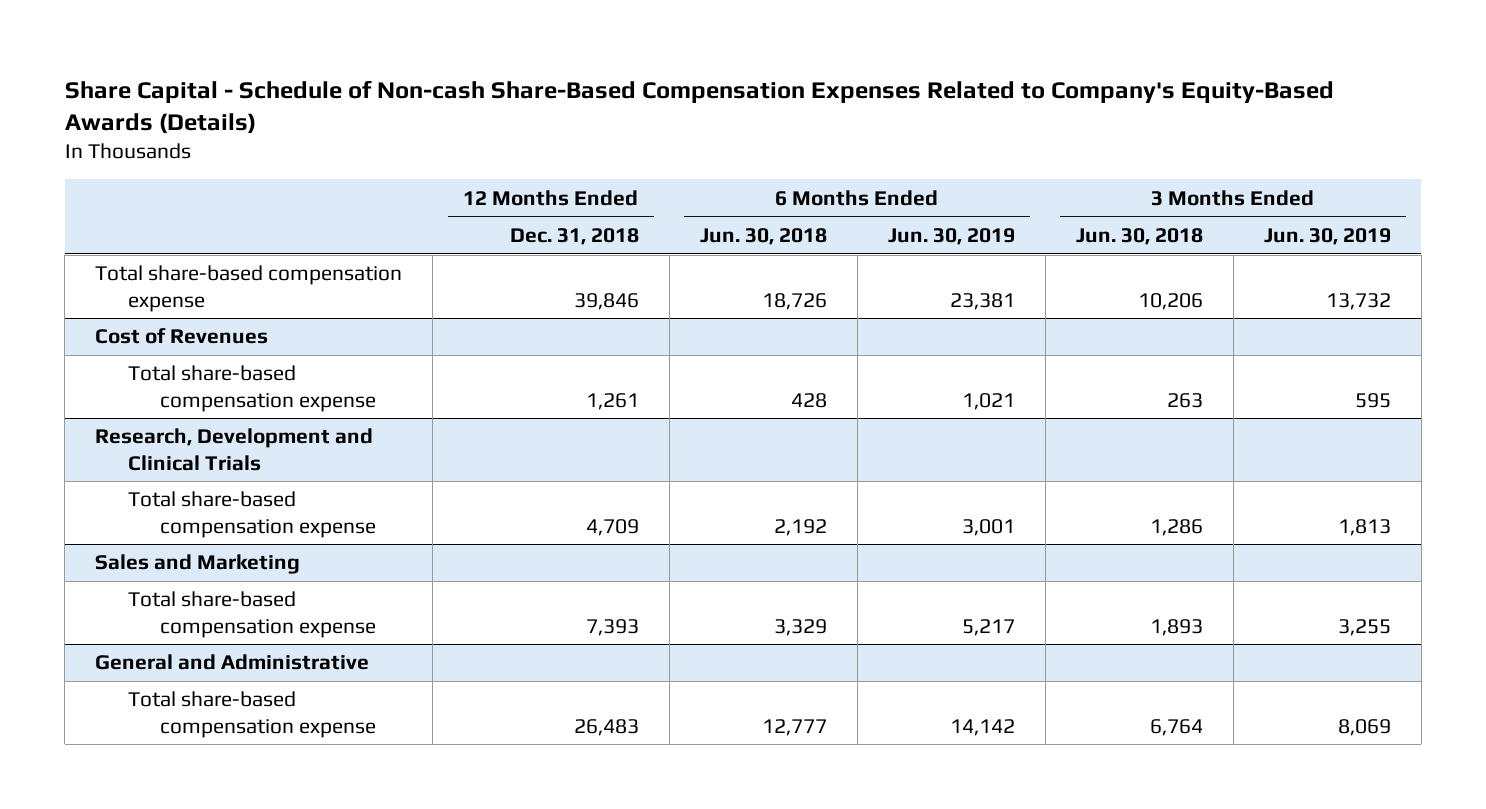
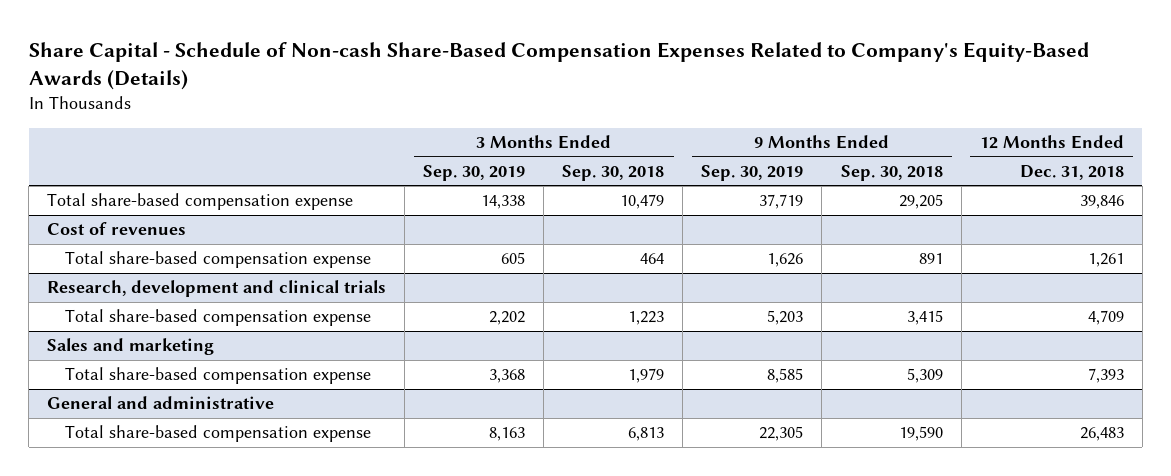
- | 12 Months Ended Dec. 31, 2018 | 6 Months Ended Jun. 30, 2018 | 6 Months Ended Jun. 30, 2019 | 3 Months Ended Jun. 30, 2018 | 3 Months Ended Jun. 30, 2019
+ | 3 Months Ended Sep. 30, 2019 | 3 Months Ended Sep. 30, 2018 | 9 Months Ended Sep. 30, 2019 | 9 Months Ended Sep. 30, 2018 | 12 Months Ended Dec. 31, 2018
- Cost of Revenues
+ Cost of revenues
- Research, Development and Clinical Trials
+ Research, development and clinical trials
- Sales and Marketing
+ Sales and marketing
- General and Administrative
+ General and administrative

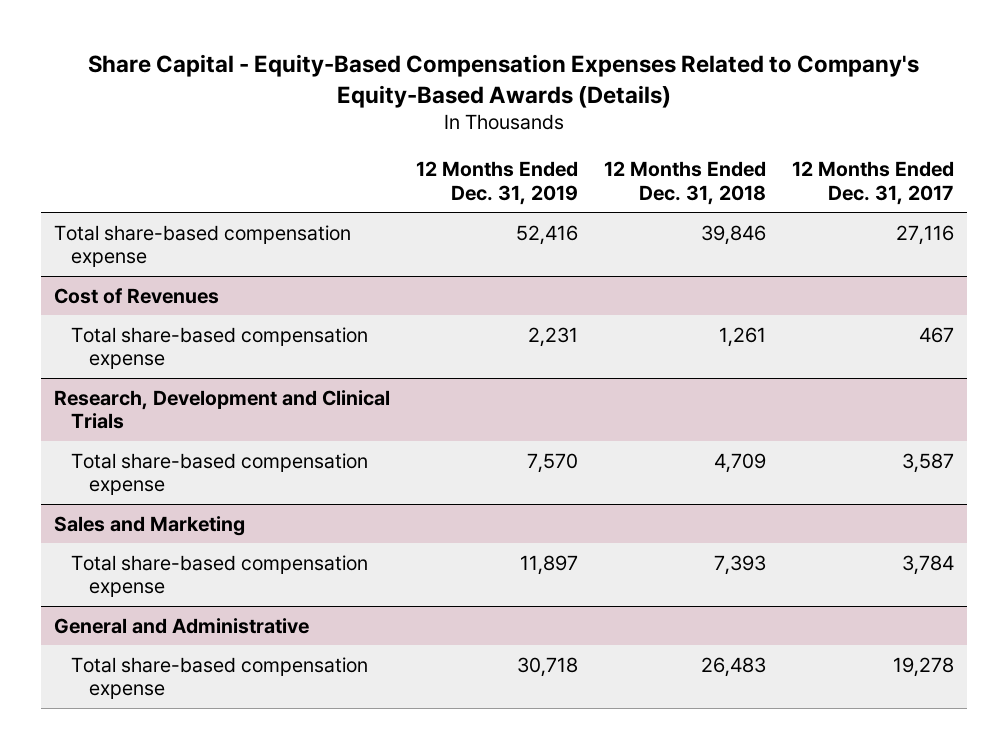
- Share Capital - Schedule of Non-cash Share-Based Compensation Expenses Related to Company's Equity-Based Awards (Details)
+ Share Capital - Equity-Based Compensation Expenses Related to Company's Equity-Based Awards (Details)
- | 3 Months Ended Sep. 30, 2019 | 3 Months Ended Sep. 30, 2018 | 9 Months Ended Sep. 30, 2019 | 9 Months Ended Sep. 30, 2018 | 12 Months Ended Dec. 31, 2018
+ | 12 Months Ended Dec. 31, 2019 | 12 Months Ended Dec. 31, 2018 | 12 Months Ended Dec. 31, 2017
- Cost of revenues
+ Cost of Revenues
- Research, development and clinical trials
+ Research, Development and Clinical Trials
- Sales and marketing
+ Sales and Marketing
- General and administrative
+ General and Administrative

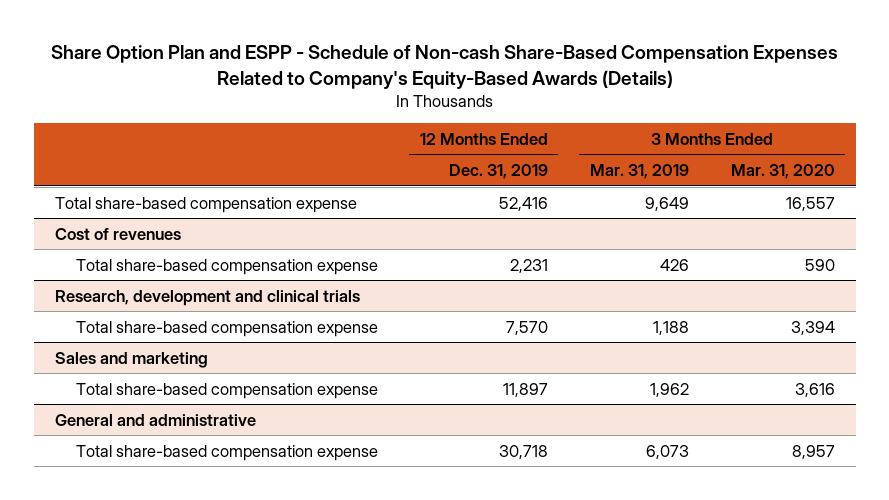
- Share Capital - Equity-Based Compensation Expenses Related to Company's Equity-Based Awards (Details)
+ Share Option Plan and ESPP - Schedule of Non-cash Share-Based Compensation Expenses Related to Company's Equity-Based Awards (Details)
- | 12 Months Ended Dec. 31, 2019 | 12 Months Ended Dec. 31, 2018 | 12 Months Ended Dec. 31, 2017
+ | 12 Months Ended Dec. 31, 2019 | 3 Months Ended Mar. 31, 2019 | 3 Months Ended Mar. 31, 2020
- Cost of Revenues
+ Cost of revenues
- Research, Development and Clinical Trials
+ Research, development and clinical trials
- Sales and Marketing
+ Sales and marketing
- General and Administrative
+ General and administrative

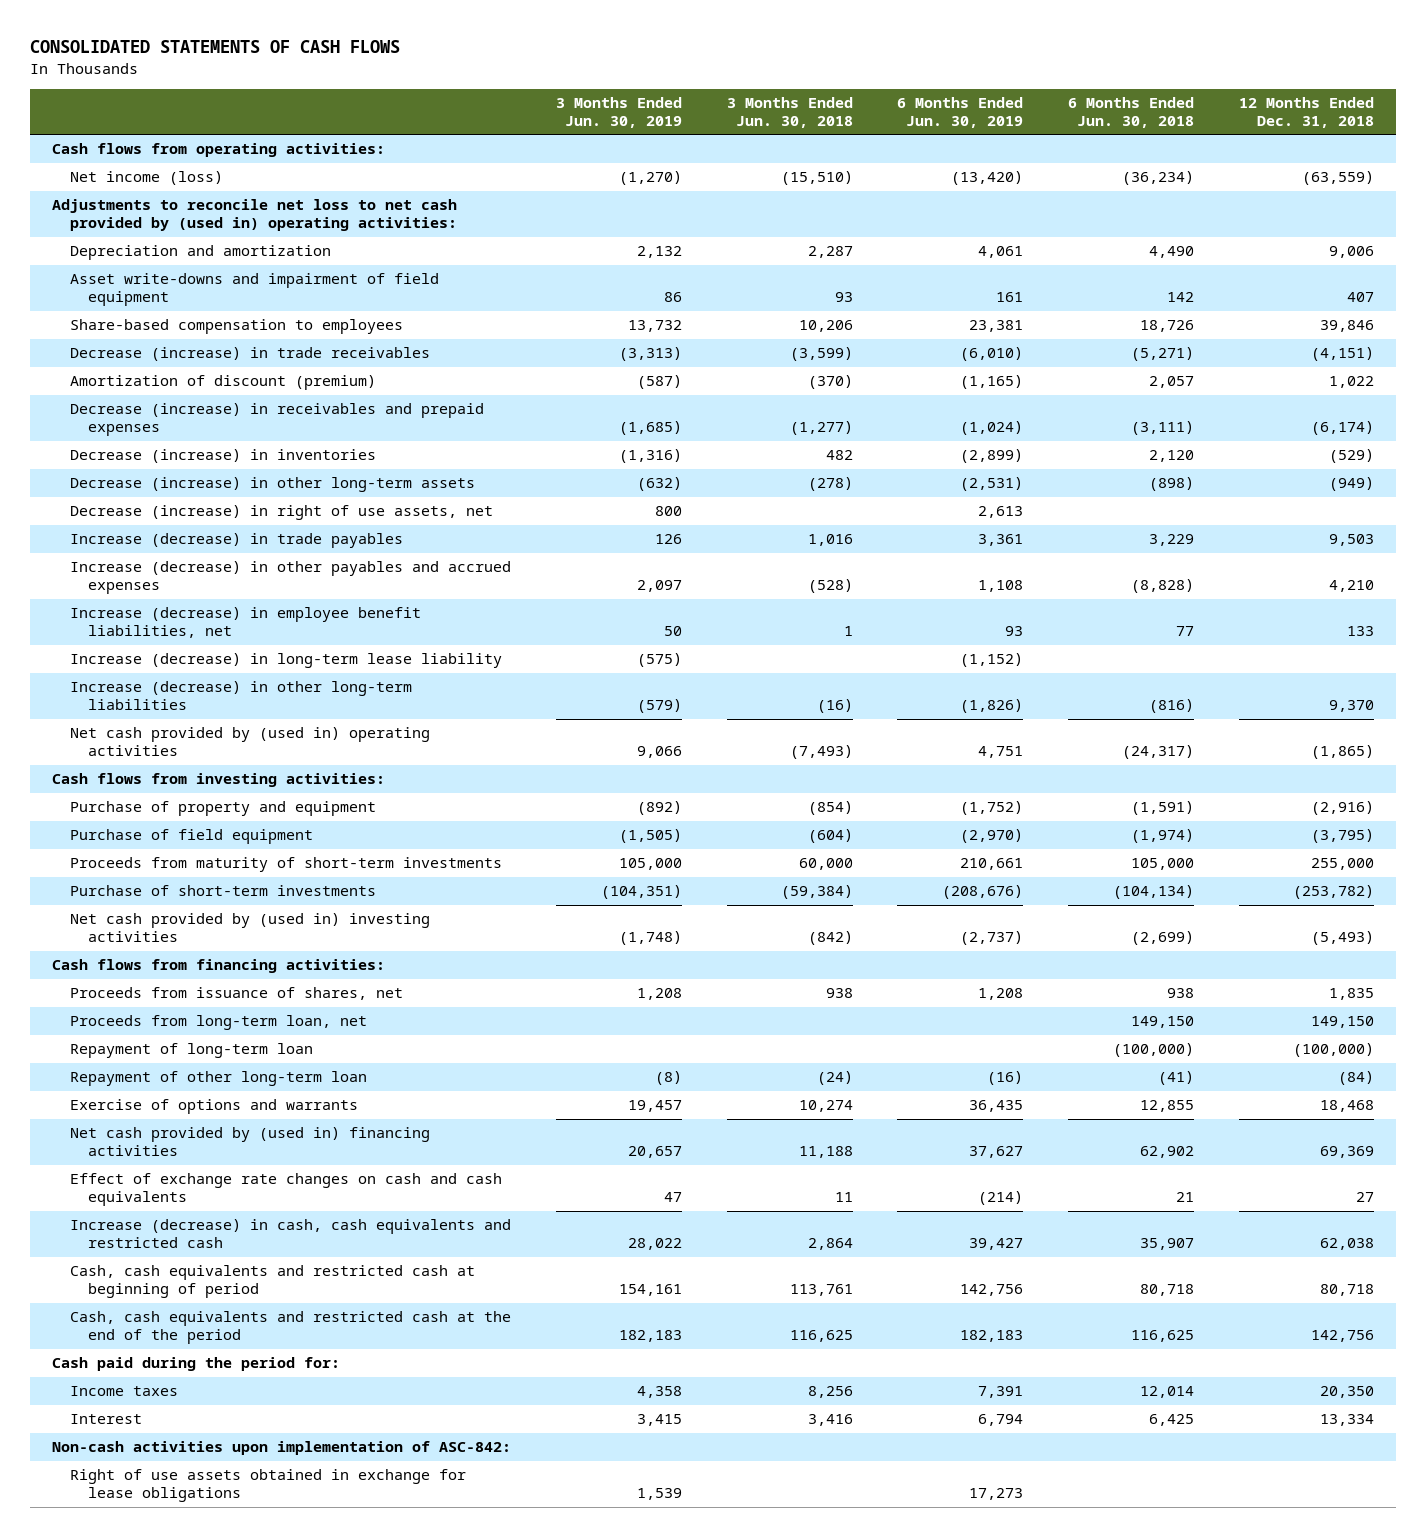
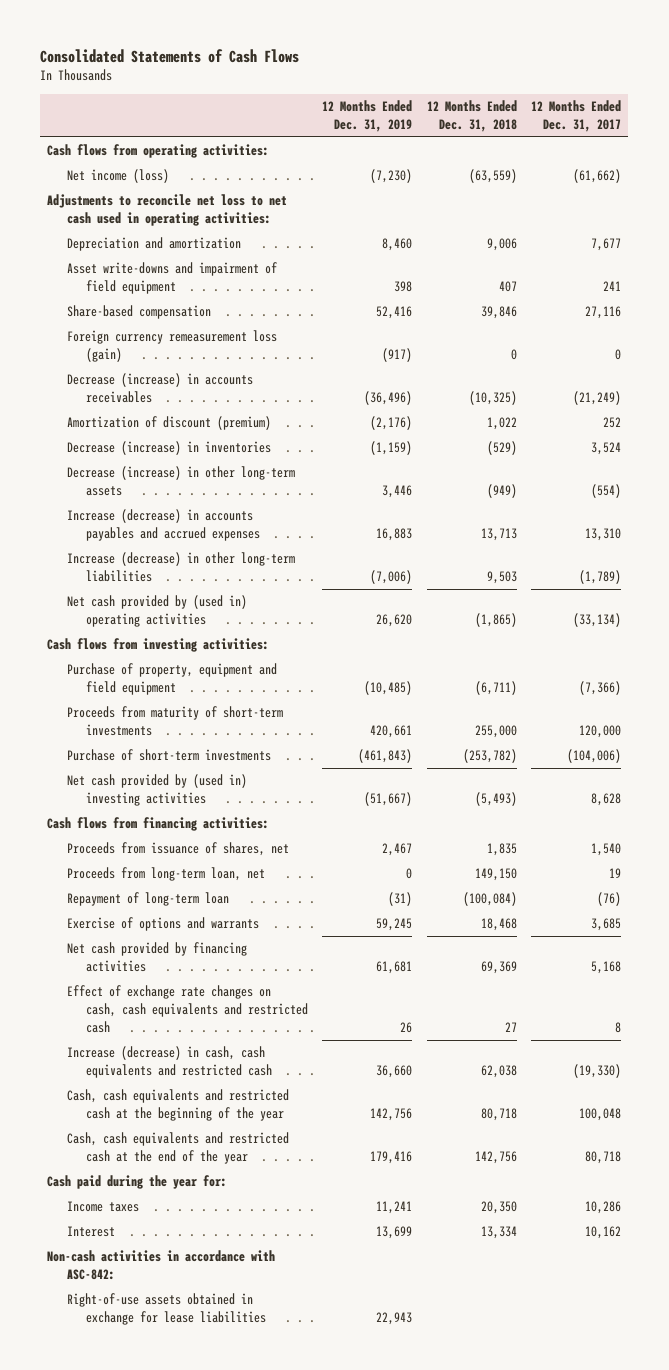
- CONSOLIDATED STATEMENTS OF CASH FLOWS
+ Consolidated Statements of Cash Flows
- | 3 Months Ended Jun. 30, 2019 | 3 Months Ended Jun. 30, 2018 | 6 Months Ended Jun. 30, 2019 | 6 Months Ended Jun. 30, 2018 | 12 Months Ended Dec. 31, 2018
+ | 12 Months Ended Dec. 31, 2019 | 12 Months Ended Dec. 31, 2018 | 12 Months Ended Dec. 31, 2017
- Adjustments to reconcile net loss to net cash provided by (used in) operating activities:
+ Adjustments to reconcile net loss to net cash used in operating activities:
- Share-based compensation to employees | 13,732 | 10,206 | 23,381 | 18,726 | 39,846
- Decrease (increase) in trade receivables | (3,313) | (3,599) | (6,010) | (5,271) | (4,151)
+ Share-based compensation | 52,416 | 39,846 | 27,116
+ Foreign currency remeasurement loss (gain) | (917) | 0 | 0
+ Decrease (increase) in accounts receivables | (36,496) | (10,325) | (21,249)
- Decrease (increase) in receivables and prepaid expenses | (1,685) | (1,277) | (1,024) | (3,111) | (6,174)
- Decrease (increase) in right of use assets, net | 800 | | 2,613 | |
- Increase (decrease) in trade payables | 126 | 1,016 | 3,361 | 3,229 | 9,503
- Increase (decrease) in other payables and accrued expenses | 2,097 | (528) | 1,108 | (8,828) | 4,210
- Increase (decrease) in employee benefit liabilities, net | 50 | 1 | 93 | 77 | 133
- Increase (decrease) in long-term lease liability | (575) | | (1,152) | |
- Increase (decrease) in other long-term liabilities | (579) | (16) | (1,826) | (816) | 9,370
+ Increase (decrease) in accounts payables and accrued expenses | 16,883 | 13,713 | 13,310
+ Increase (decrease) in other long-term liabilities | (7,006) | 9,503 | (1,789)
- Purchase of property and equipment | (892) | (854) | (1,752) | (1,591) | (2,916)
- Purchase of field equipment | (1,505) | (604) | (2,970) | (1,974) | (3,795)
+ Purchase of property, equipment and field equipment | (10,485) | (6,711) | (7,366)
- Repayment of long-term loan | | | | (100,000) | (100,000)
- Repayment of other long-term loan | (8) | (24) | (16) | (41) | (84)
+ Repayment of long-term loan | (31) | (100,084) | (76)
- Net cash provided by (used in) financing activities | 20,657 | 11,188 | 37,627 | 62,902 | 69,369
- Effect of exchange rate changes on cash and cash equivalents | 47 | 11 | (214) | 21 | 27
+ Net cash provided by financing activities | 61,681 | 69,369 | 5,168
+ Effect of exchange rate changes on cash, cash equivalents and restricted cash | 26 | 27 | 8
- Cash, cash equivalents and restricted cash at beginning of period | 154,161 | 113,761 | 142,756 | 80,718 | 80,718
- Cash, cash equivalents and restricted cash at the end of the period | 182,183 | 116,625 | 182,183 | 116,625 | 142,756
- Cash paid during the period for:
+ Cash, cash equivalents and restricted cash at the beginning of the year | 142,756 | 80,718 | 100,048
+ Cash, cash equivalents and restricted cash at the end of the year | 179,416 | 142,756 | 80,718
+ Cash paid during the year for:
- Non-cash activities upon implementation of ASC-842:
- Right of use assets obtained in exchange for lease obligations | 1,539 | | 17,273 | |
+ Non-cash activities in accordance with ASC-842:
+ Right-of-use assets obtained in exchange for lease liabilities | 22,943 | |

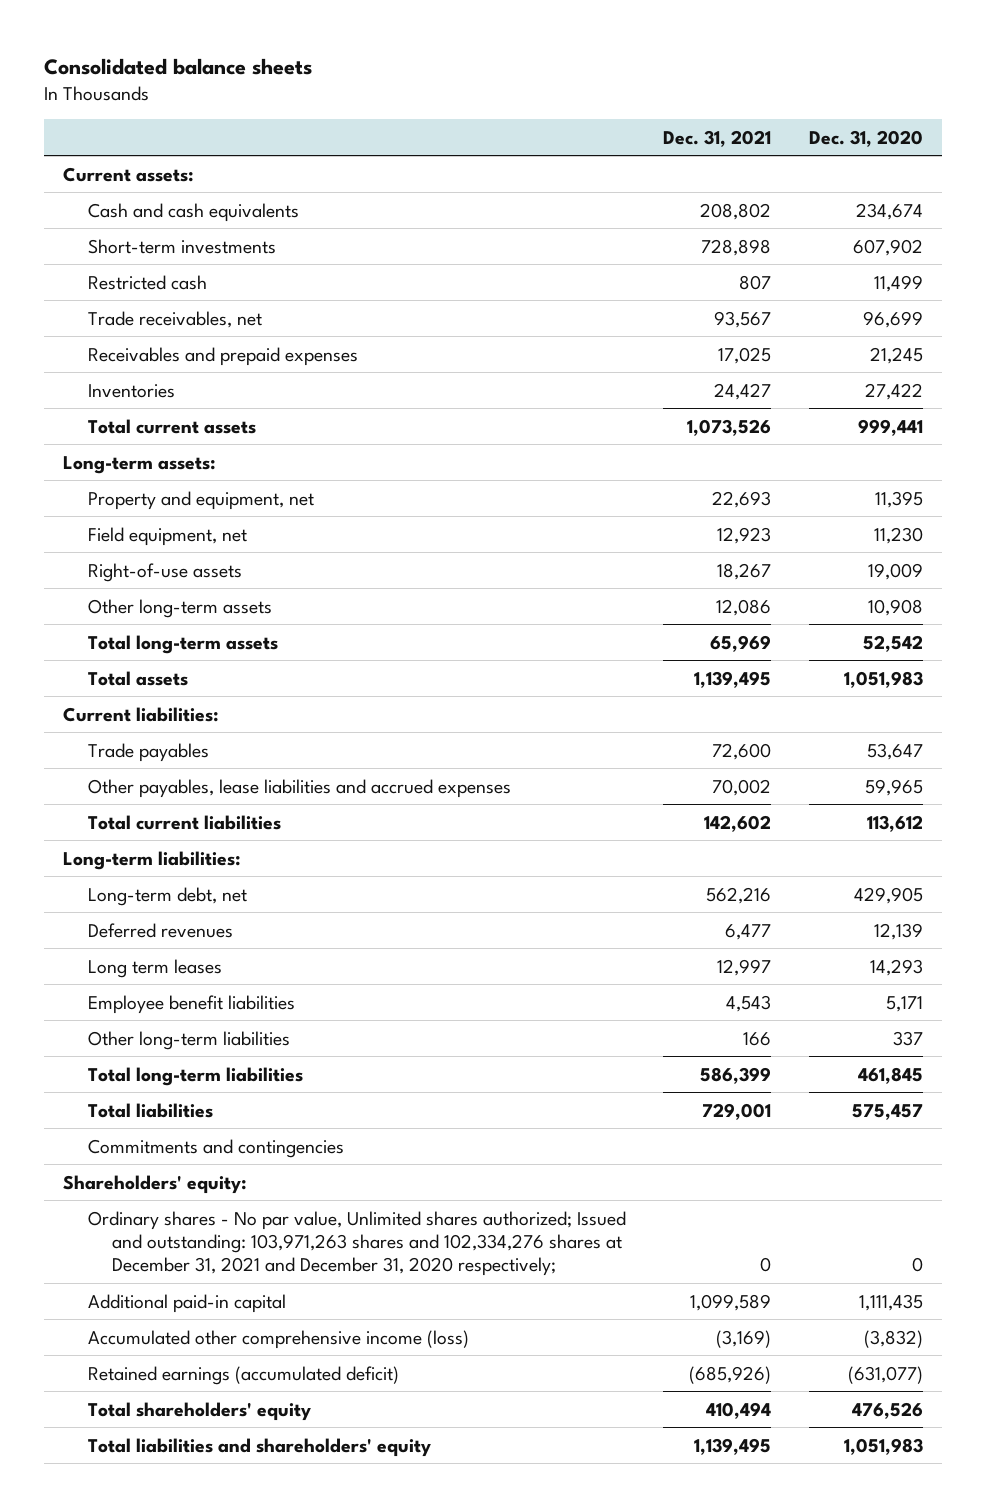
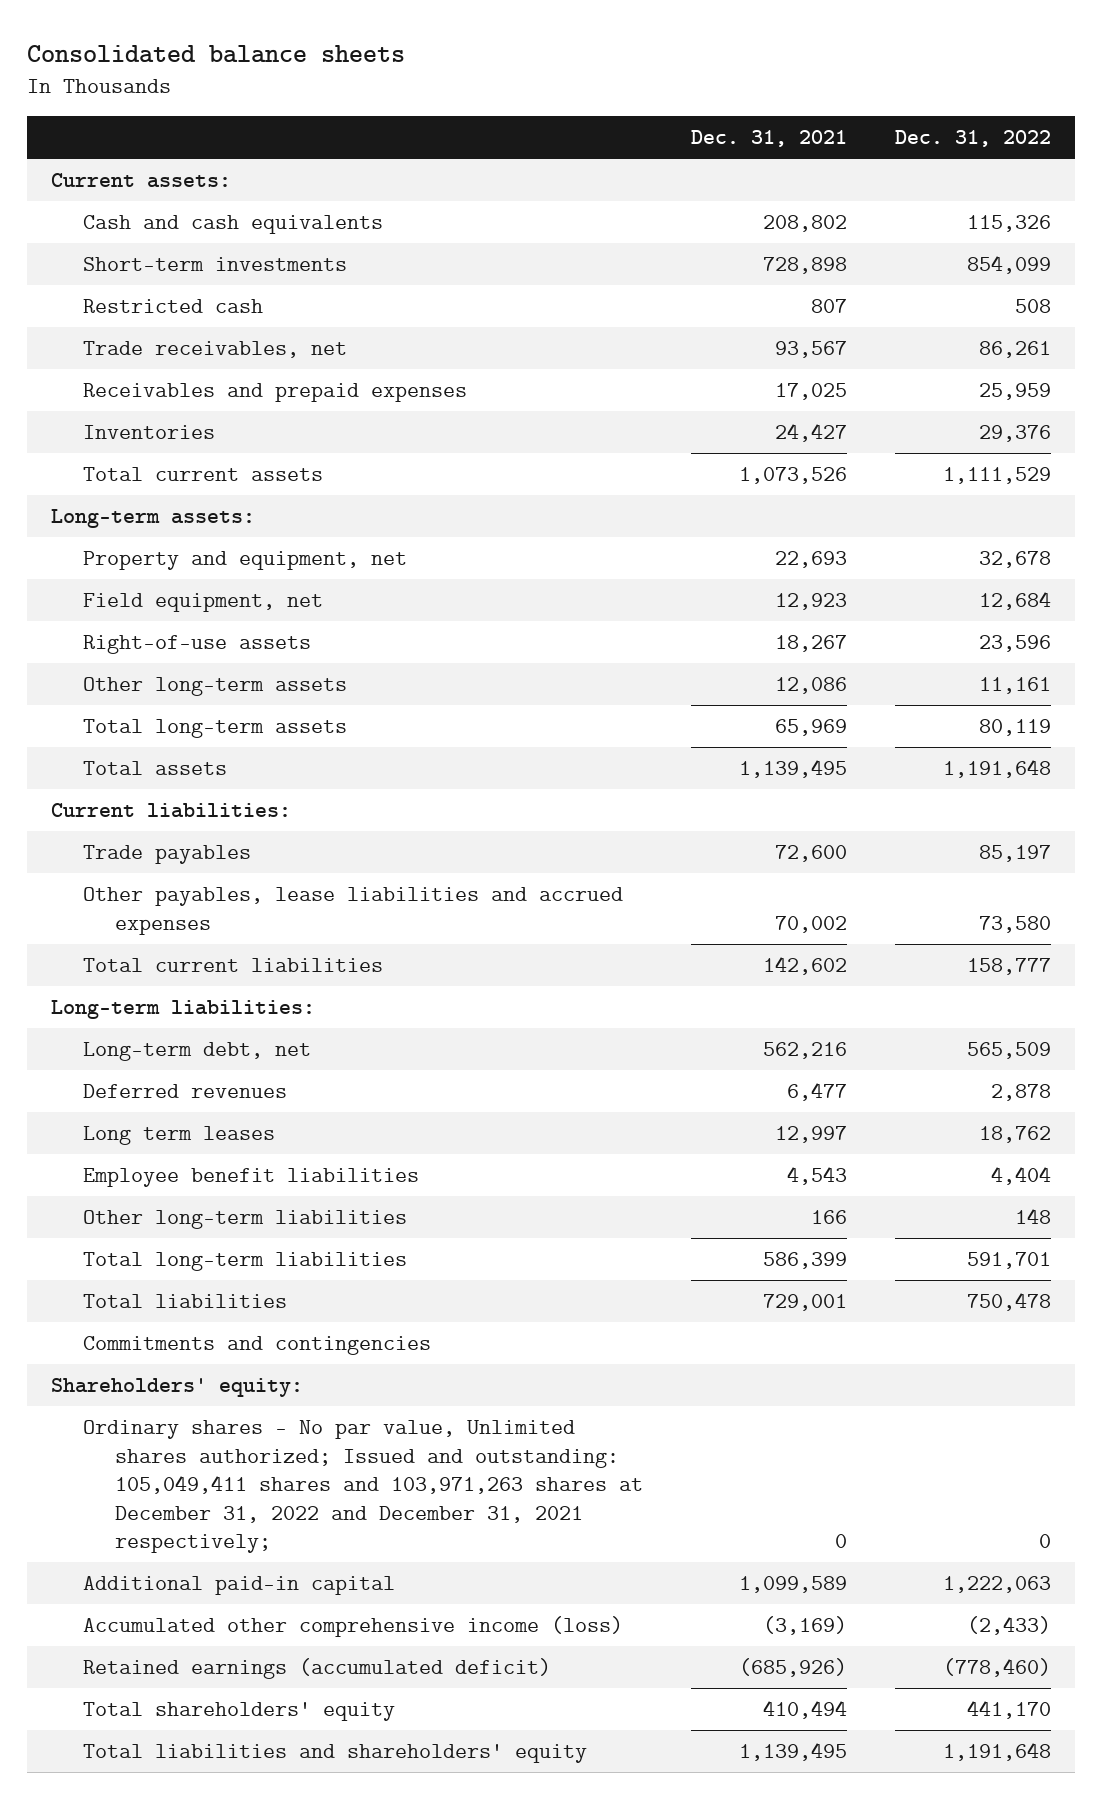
- | Dec. 31, 2021 | Dec. 31, 2020
+ | Dec. 31, 2021 | Dec. 31, 2022
- Ordinary shares - No par value, Unlimited shares authorized; Issued and outstanding: 103,971,263 shares and 102,334,276 shares at December 31, 2021 and December 31, 2020 respectively; | 0 | 0
+ Ordinary shares - No par value, Unlimited shares authorized; Issued and outstanding: 105,049,411 shares and 103,971,263 shares at December 31, 2022 and December 31, 2021 respectively; | 0 | 0

